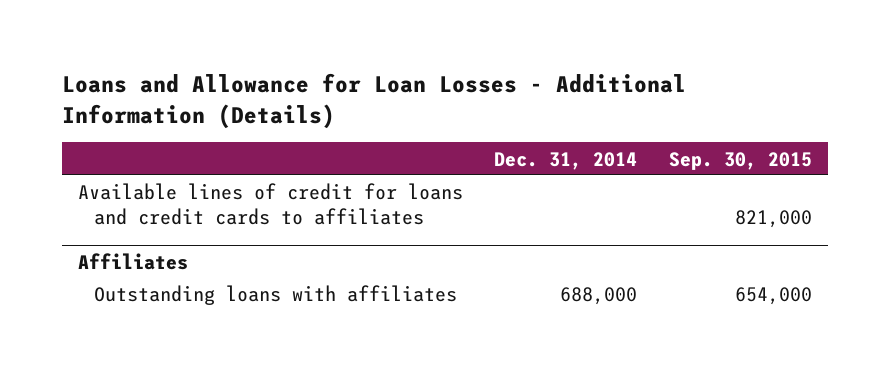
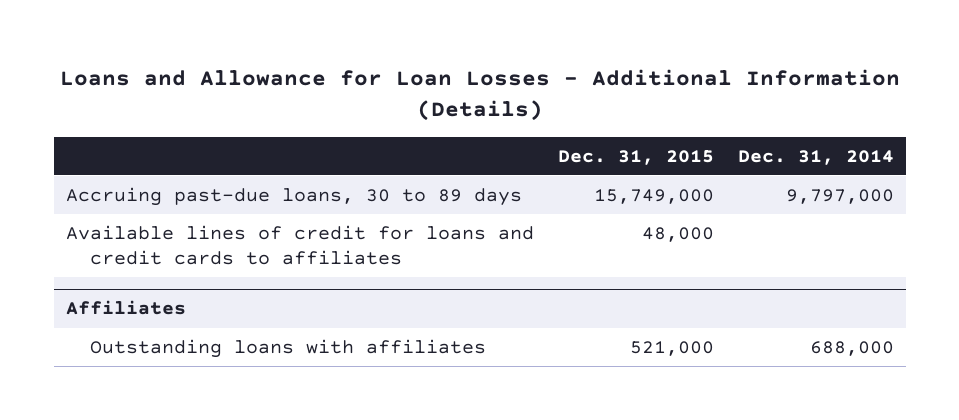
- | Dec. 31, 2014 | Sep. 30, 2015
+ | Dec. 31, 2015 | Dec. 31, 2014
+ Accruing past-due loans, 30 to 89 days | 15,749,000 | 9,797,000

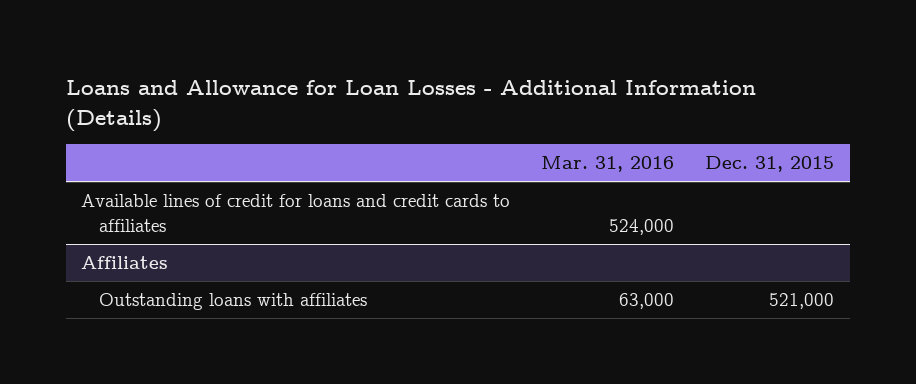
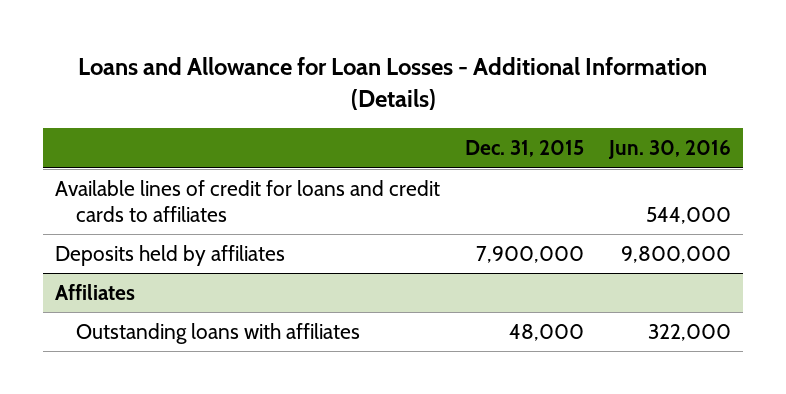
- | Mar. 31, 2016 | Dec. 31, 2015
+ | Dec. 31, 2015 | Jun. 30, 2016
+ Deposits held by affiliates | 7,900,000 | 9,800,000
@ Affiliates
- Outstanding loans with affiliates | 63,000 | 521,000
+ Outstanding loans with affiliates | 48,000 | 322,000

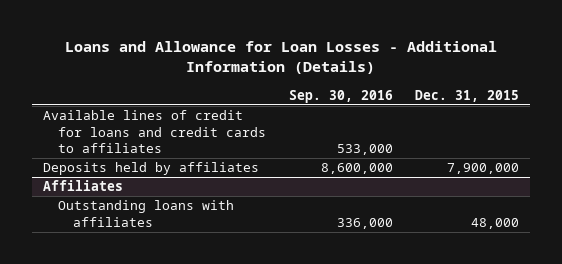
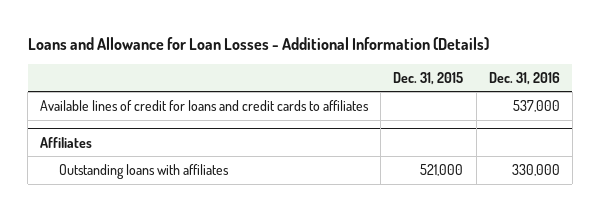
- | Sep. 30, 2016 | Dec. 31, 2015
+ | Dec. 31, 2015 | Dec. 31, 2016
- Deposits held by affiliates | 8,600,000 | 7,900,000
@ Affiliates
- Outstanding loans with affiliates | 336,000 | 48,000
+ Outstanding loans with affiliates | 521,000 | 330,000

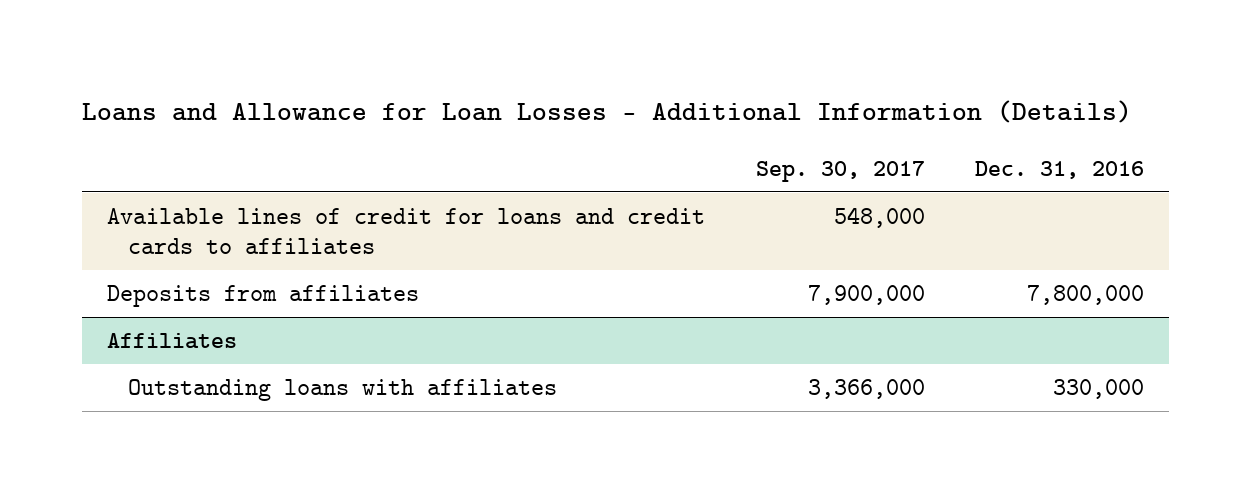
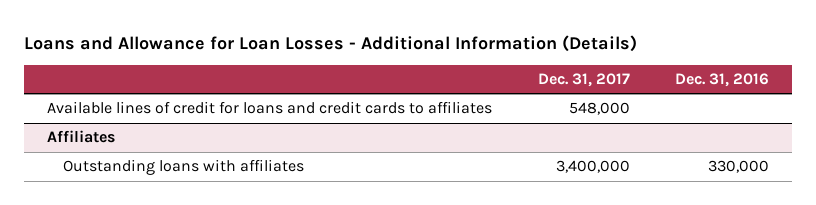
- | Sep. 30, 2017 | Dec. 31, 2016
+ | Dec. 31, 2017 | Dec. 31, 2016
- Deposits from affiliates | 7,900,000 | 7,800,000

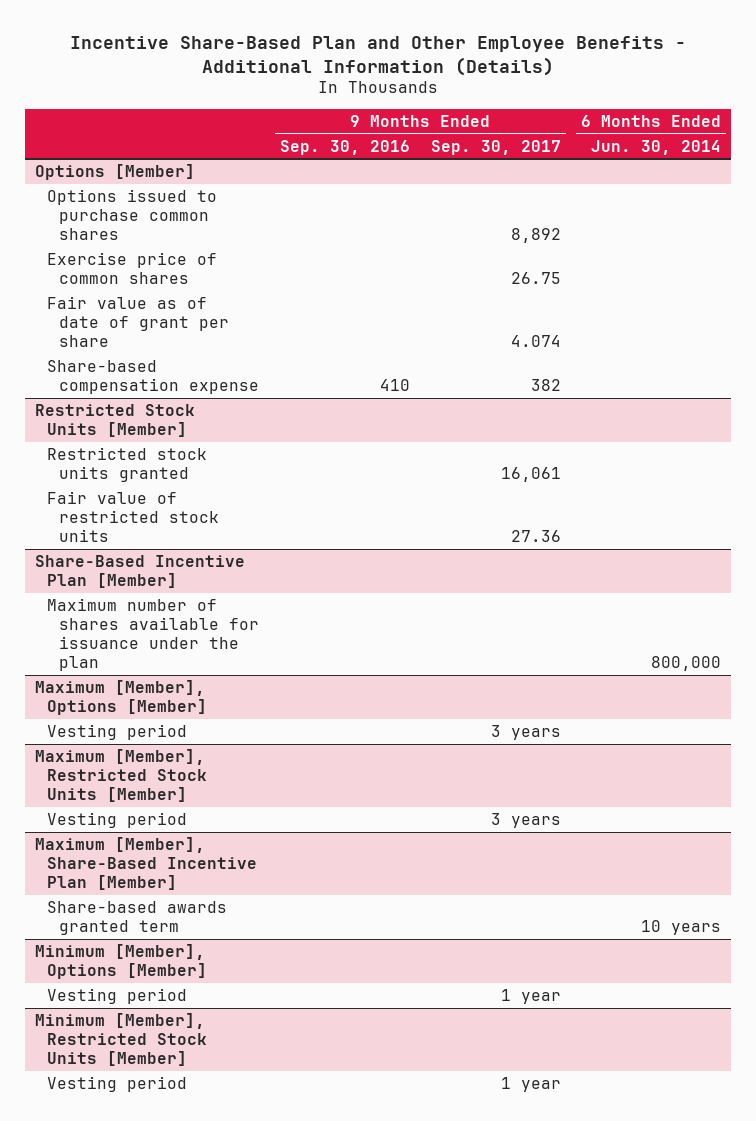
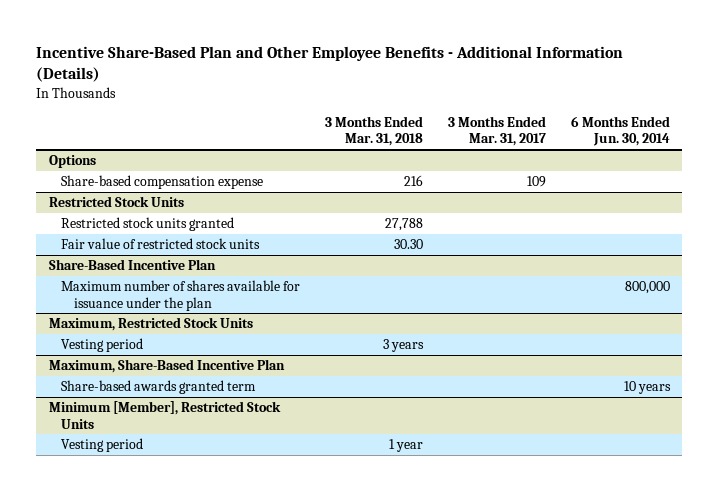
- | 9 Months Ended Sep. 30, 2016 | 9 Months Ended Sep. 30, 2017 | 6 Months Ended Jun. 30, 2014
+ | 3 Months Ended Mar. 31, 2018 | 3 Months Ended Mar. 31, 2017 | 6 Months Ended Jun. 30, 2014
- Options [Member]
- Options issued to purchase common shares | | 8,892 |
- Exercise price of common shares | | 26.75 |
- Fair value as of date of grant per share | | 4.074 |
+ Options
- Restricted Stock Units [Member]
+ Restricted Stock Units
- Share-Based Incentive Plan [Member]
+ Share-Based Incentive Plan
- Maximum [Member], Options [Member]
- Vesting period | | 3 years |
- Maximum [Member], Restricted Stock Units [Member]
+ Maximum, Restricted Stock Units
- Maximum [Member], Share-Based Incentive Plan [Member]
+ Maximum, Share-Based Incentive Plan
- Minimum [Member], Options [Member]
- Vesting period | | 1 year |
- Minimum [Member], Restricted Stock Units [Member]
+ Minimum [Member], Restricted Stock Units

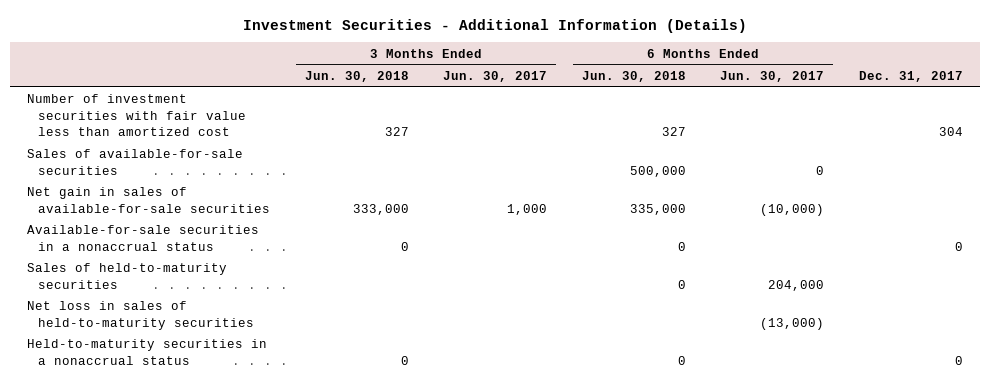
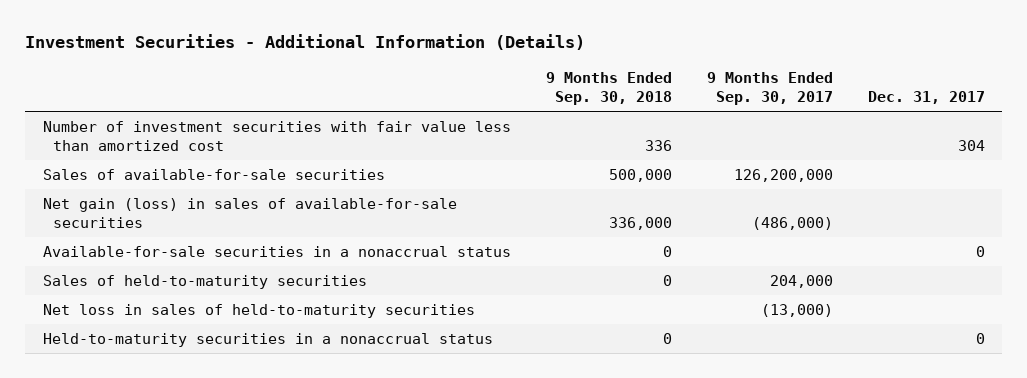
- | 3 Months Ended Jun. 30, 2018 | 3 Months Ended Jun. 30, 2017 | 6 Months Ended Jun. 30, 2018 | 6 Months Ended Jun. 30, 2017 | Dec. 31, 2017
+ | 9 Months Ended Sep. 30, 2018 | 9 Months Ended Sep. 30, 2017 | Dec. 31, 2017
- Net gain in sales of available-for-sale securities | 333,000 | 1,000 | 335,000 | (10,000) |
+ Net gain (loss) in sales of available-for-sale securities | 336,000 | (486,000) |

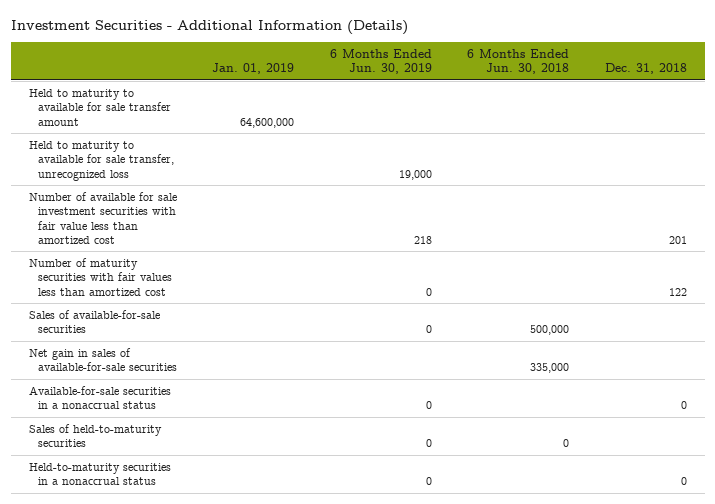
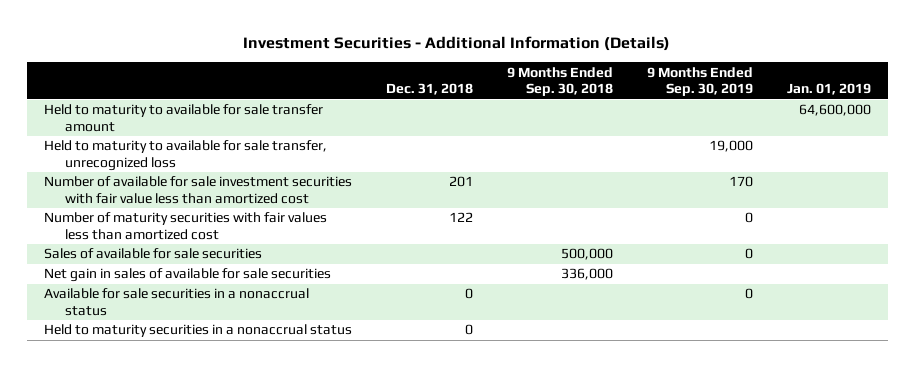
- | Jan. 01, 2019 | 6 Months Ended Jun. 30, 2019 | 6 Months Ended Jun. 30, 2018 | Dec. 31, 2018
+ | Dec. 31, 2018 | 9 Months Ended Sep. 30, 2018 | 9 Months Ended Sep. 30, 2019 | Jan. 01, 2019
- Sales of available-for-sale securities | | 0 | 500,000 |
- Net gain in sales of available-for-sale securities | | | 335,000 |
- Available-for-sale securities in a nonaccrual status | | 0 | | 0
- Sales of held-to-maturity securities | | 0 | 0 |
- Held-to-maturity securities in a nonaccrual status | | 0 | | 0
+ Sales of available for sale securities | | 500,000 | 0 |
+ Net gain in sales of available for sale securities | | 336,000 | |
+ Available for sale securities in a nonaccrual status | 0 | | 0 |
+ Held to maturity securities in a nonaccrual status | 0 | | |

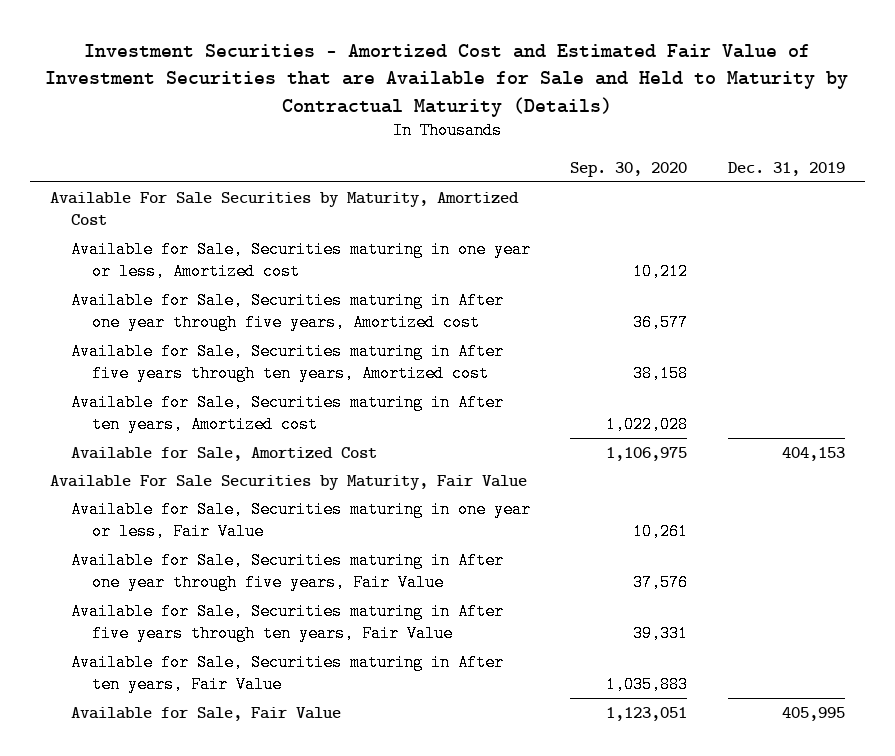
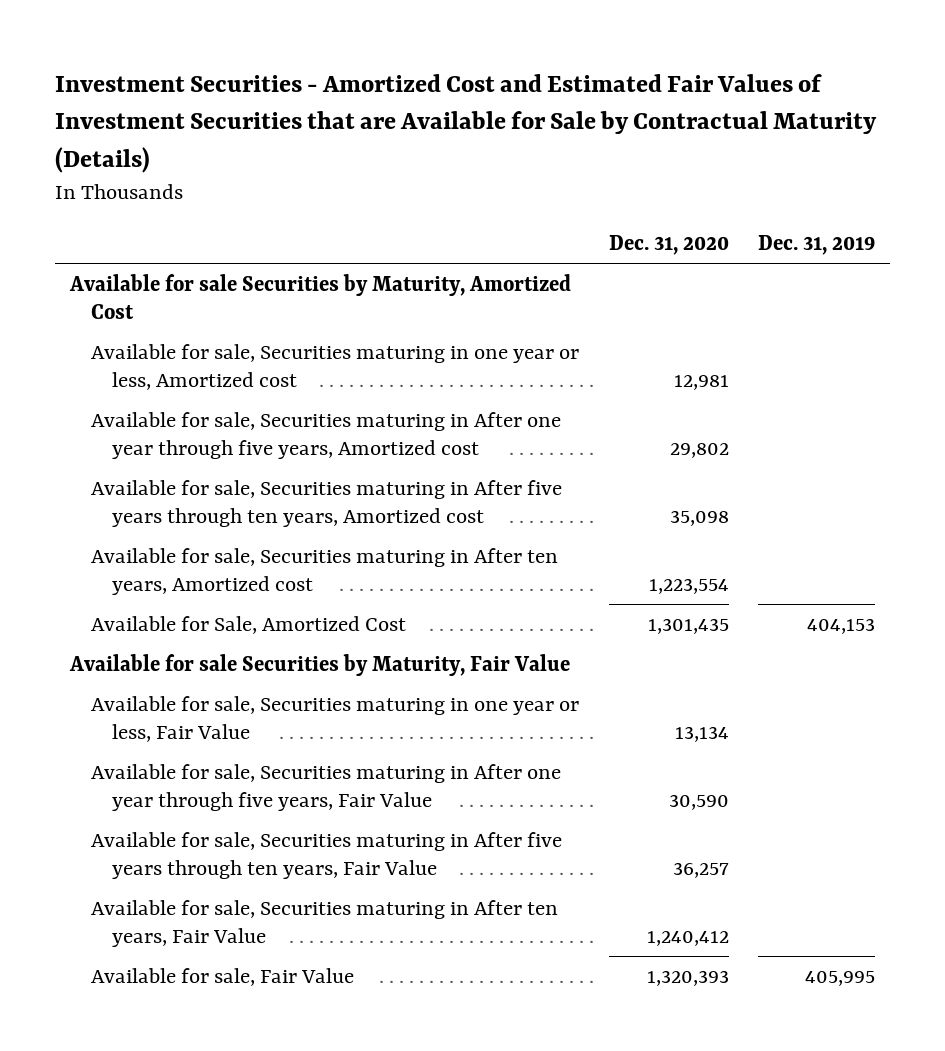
- Investment Securities - Amortized Cost and Estimated Fair Value of Investment Securities that are Available for Sale and Held to Maturity by Contractual Maturity (Details)
+ Investment Securities - Amortized Cost and Estimated Fair Values of Investment Securities that are Available for Sale by Contractual Maturity (Details)
- | Sep. 30, 2020 | Dec. 31, 2019
+ | Dec. 31, 2020 | Dec. 31, 2019
- Available For Sale Securities by Maturity, Amortized Cost
- Available for Sale, Securities maturing in one year or less, Amortized cost | 10,212 |
- Available for Sale, Securities maturing in After one year through five years, Amortized cost | 36,577 |
- Available for Sale, Securities maturing in After five years through ten years, Amortized cost | 38,158 |
- Available for Sale, Securities maturing in After ten years, Amortized cost | 1,022,028 |
+ Available for sale Securities by Maturity, Amortized Cost
+ Available for sale, Securities maturing in one year or less, Amortized cost | 12,981 |
+ Available for sale, Securities maturing in After one year through five years, Amortized cost | 29,802 |
+ Available for sale, Securities maturing in After five years through ten years, Amortized cost | 35,098 |
+ Available for sale, Securities maturing in After ten years, Amortized cost | 1,223,554 |
- Available For Sale Securities by Maturity, Fair Value
- Available for Sale, Securities maturing in one year or less, Fair Value | 10,261 |
- Available for Sale, Securities maturing in After one year through five years, Fair Value | 37,576 |
- Available for Sale, Securities maturing in After five years through ten years, Fair Value | 39,331 |
- Available for Sale, Securities maturing in After ten years, Fair Value | 1,035,883 |
- Available for Sale, Fair Value | 1,123,051 | 405,995
+ Available for sale Securities by Maturity, Fair Value
+ Available for sale, Securities maturing in one year or less, Fair Value | 13,134 |
+ Available for sale, Securities maturing in After one year through five years, Fair Value | 30,590 |
+ Available for sale, Securities maturing in After five years through ten years, Fair Value | 36,257 |
+ Available for sale, Securities maturing in After ten years, Fair Value | 1,240,412 |
+ Available for sale, Fair Value | 1,320,393 | 405,995

